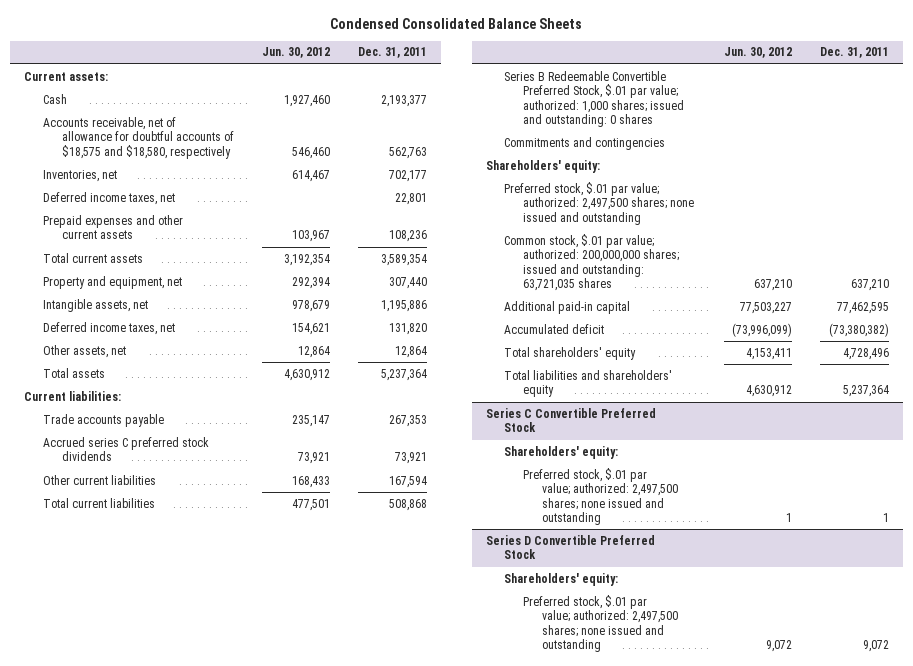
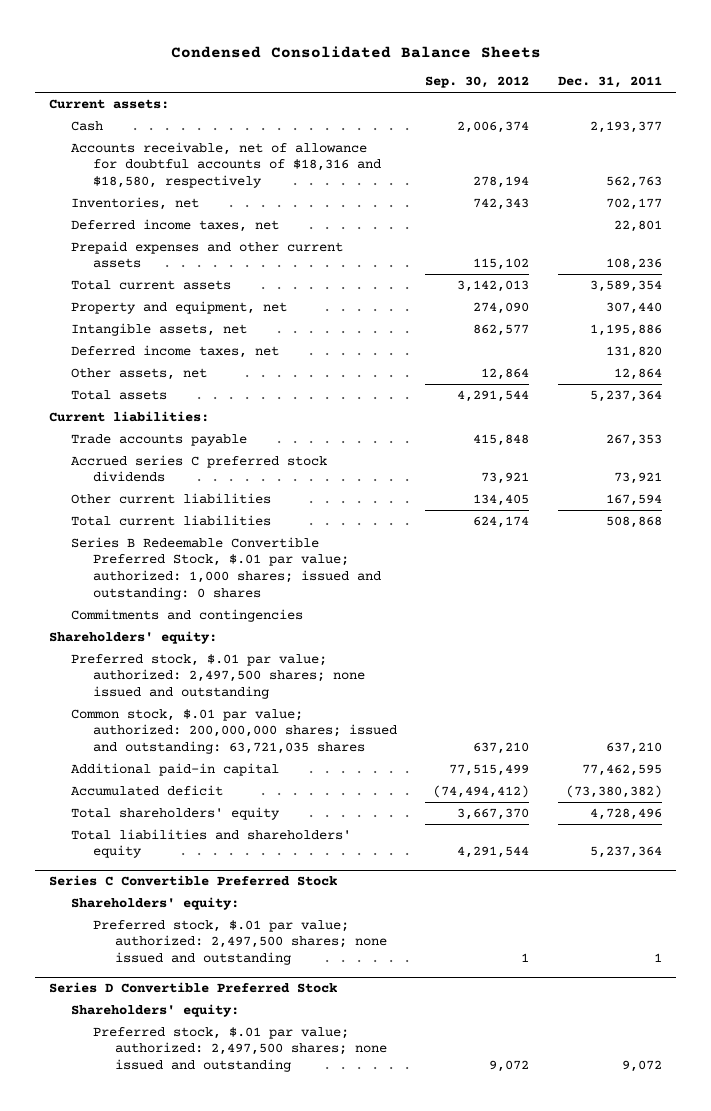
- | Jun. 30, 2012 | Dec. 31, 2011
+ | Sep. 30, 2012 | Dec. 31, 2011
- Accounts receivable, net of allowance for doubtful accounts of $18,575 and $18,580, respectively | 546,460 | 562,763
+ Accounts receivable, net of allowance for doubtful accounts of $18,316 and $18,580, respectively | 278,194 | 562,763

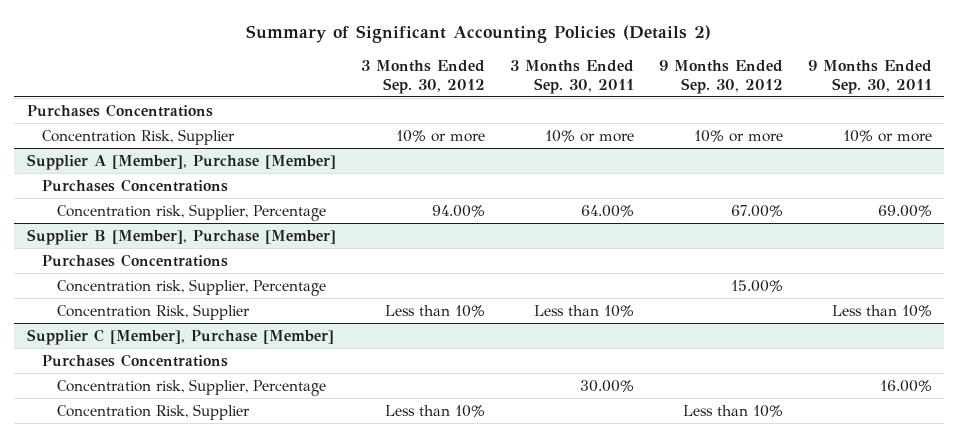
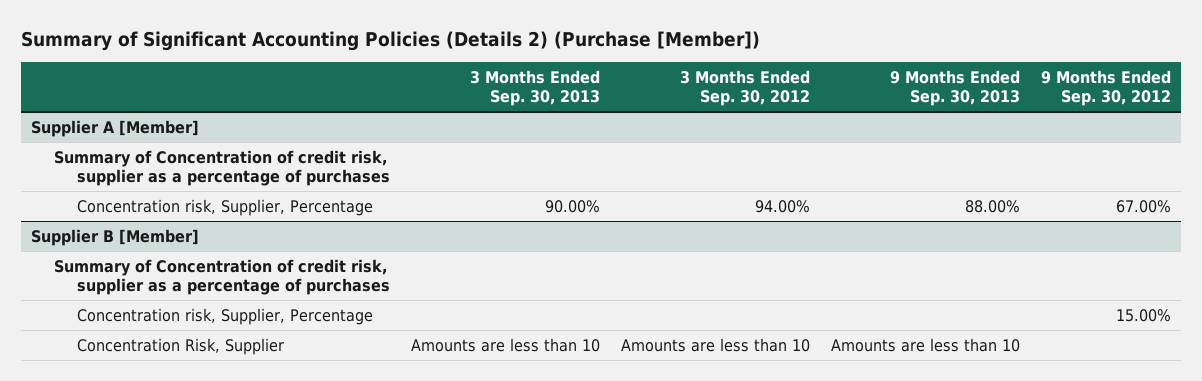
- Summary of Significant Accounting Policies (Details 2)
+ Summary of Significant Accounting Policies (Details 2) (Purchase [Member])
- | 3 Months Ended Sep. 30, 2012 | 3 Months Ended Sep. 30, 2011 | 9 Months Ended Sep. 30, 2012 | 9 Months Ended Sep. 30, 2011
+ | 3 Months Ended Sep. 30, 2013 | 3 Months Ended Sep. 30, 2012 | 9 Months Ended Sep. 30, 2013 | 9 Months Ended Sep. 30, 2012
- Purchases Concentrations
- Concentration Risk, Supplier | 10% or more | 10% or more | 10% or more | 10% or more
- Supplier A [Member], Purchase [Member]
- Purchases Concentrations
+ Supplier A [Member]
+ Summary of Concentration of credit risk, supplier as a percentage of purchases
- Supplier B [Member], Purchase [Member]
- Purchases Concentrations
+ Supplier B [Member]
+ Summary of Concentration of credit risk, supplier as a percentage of purchases
- Concentration Risk, Supplier | Less than 10% | Less than 10% | | Less than 10%
- Supplier C [Member], Purchase [Member]
- Purchases Concentrations
- Concentration risk, Supplier, Percentage | | 30.00% | | 16.00%
- Concentration Risk, Supplier | Less than 10% | | Less than 10% |
+ Concentration Risk, Supplier | Amounts are less than 10 | Amounts are less than 10 | Amounts are less than 10 |

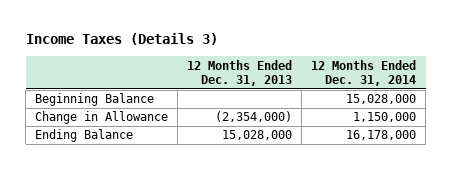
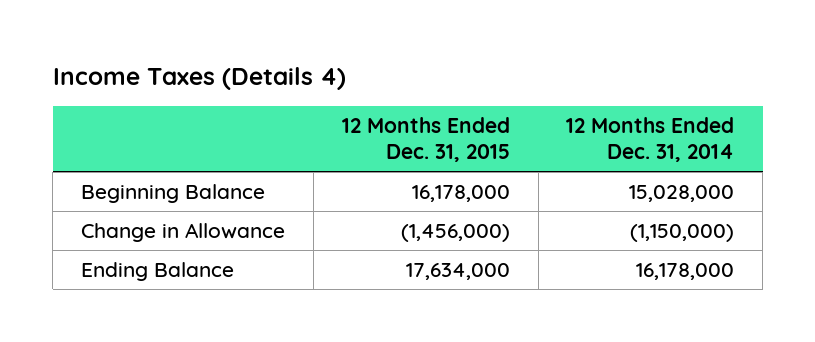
- Income Taxes (Details 3)
+ Income Taxes (Details 4)
- | 12 Months Ended Dec. 31, 2013 | 12 Months Ended Dec. 31, 2014
+ | 12 Months Ended Dec. 31, 2015 | 12 Months Ended Dec. 31, 2014
- Change in Allowance | (2,354,000) | 1,150,000
+ Change in Allowance | (1,456,000) | (1,150,000)

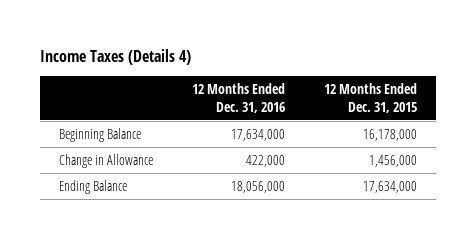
- | 12 Months Ended Dec. 31, 2015 | 12 Months Ended Dec. 31, 2014
+ | 12 Months Ended Dec. 31, 2016 | 12 Months Ended Dec. 31, 2015
- Change in Allowance | (1,456,000) | (1,150,000)
+ Change in Allowance | 422,000 | 1,456,000

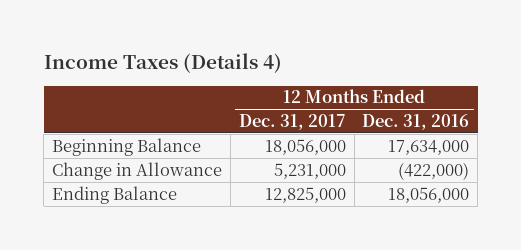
- | 12 Months Ended Dec. 31, 2016 | 12 Months Ended Dec. 31, 2015
+ | 12 Months Ended Dec. 31, 2017 | 12 Months Ended Dec. 31, 2016
- Change in Allowance | 422,000 | 1,456,000
+ Change in Allowance | 5,231,000 | (422,000)

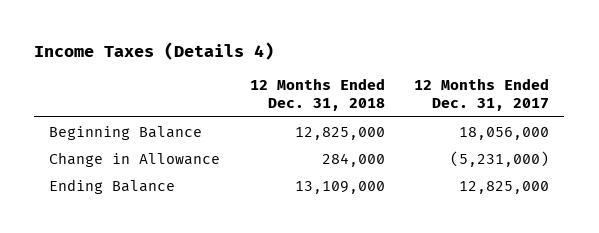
- | 12 Months Ended Dec. 31, 2017 | 12 Months Ended Dec. 31, 2016
+ | 12 Months Ended Dec. 31, 2018 | 12 Months Ended Dec. 31, 2017
- Change in Allowance | 5,231,000 | (422,000)
+ Change in Allowance | 284,000 | (5,231,000)

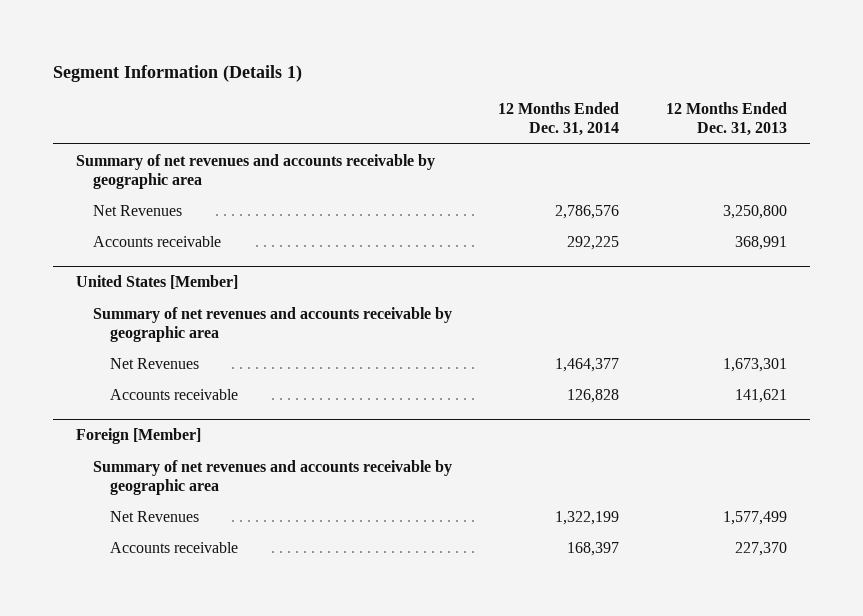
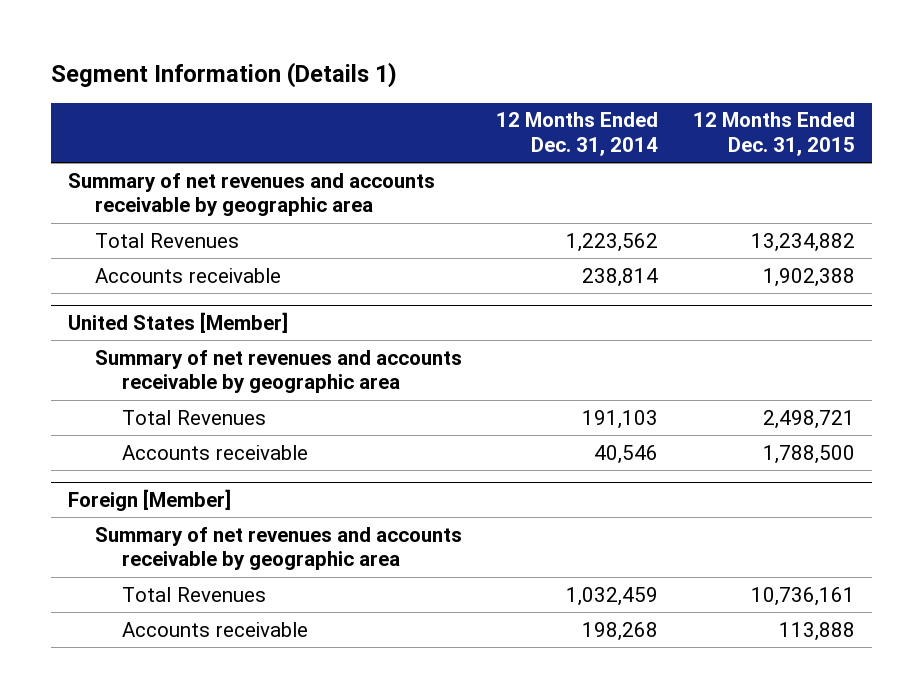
- | 12 Months Ended Dec. 31, 2014 | 12 Months Ended Dec. 31, 2013
+ | 12 Months Ended Dec. 31, 2014 | 12 Months Ended Dec. 31, 2015
- Net Revenues | 2,786,576 | 3,250,800
- Accounts receivable | 292,225 | 368,991
+ Total Revenues | 1,223,562 | 13,234,882
+ Accounts receivable | 238,814 | 1,902,388
@ United States [Member]
- Net Revenues | 1,464,377 | 1,673,301
- Accounts receivable | 126,828 | 141,621
+ Total Revenues | 191,103 | 2,498,721
+ Accounts receivable | 40,546 | 1,788,500
@ Foreign [Member]
- Net Revenues | 1,322,199 | 1,577,499
- Accounts receivable | 168,397 | 227,370
+ Total Revenues | 1,032,459 | 10,736,161
+ Accounts receivable | 198,268 | 113,888

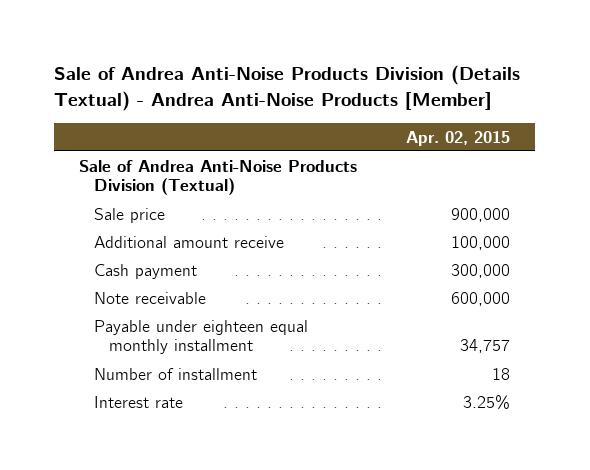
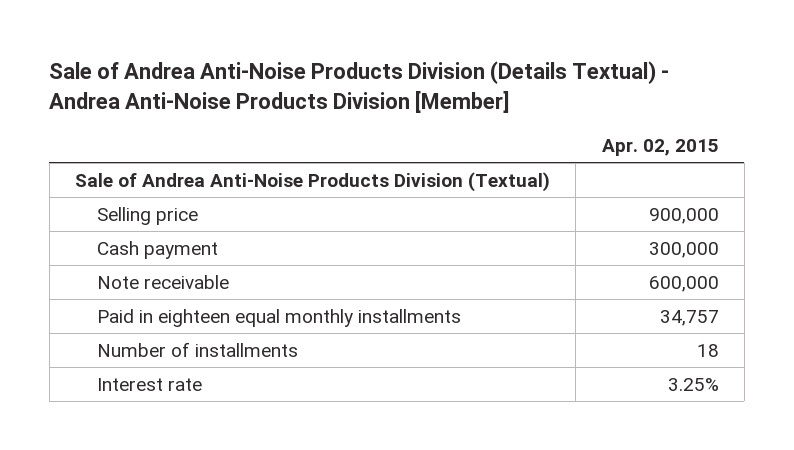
- Sale of Andrea Anti-Noise Products Division (Details Textual) - Andrea Anti-Noise Products [Member]
+ Sale of Andrea Anti-Noise Products Division (Details Textual) - Andrea Anti-Noise Products Division [Member]
- Sale price | 900,000
- Additional amount receive | 100,000
+ Selling price | 900,000
- Payable under eighteen equal monthly installment | 34,757
- Number of installment | 18
+ Paid in eighteen equal monthly installments | 34,757
+ Number of installments | 18

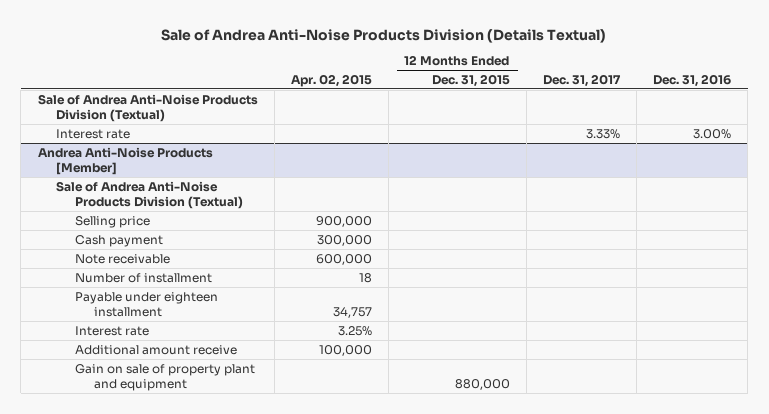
- Sale of Andrea Anti-Noise Products Division (Details Textual) - Andrea Anti-Noise Products Division [Member]
+ Sale of Andrea Anti-Noise Products Division (Details Textual)
- | Apr. 02, 2015
+ | Apr. 02, 2015 | 12 Months Ended Dec. 31, 2015 | Dec. 31, 2017 | Dec. 31, 2016
+ Interest rate | | | 3.33% | 3.00%
+ Andrea Anti-Noise Products [Member]
+ Sale of Andrea Anti-Noise Products Division (Textual)
- Paid in eighteen equal monthly installments | 34,757
- Number of installments | 18
+ Number of installment | 18 | | |
+ Payable under eighteen installment | 34,757 | | |
+ Additional amount receive | 100,000 | | |
+ Gain on sale of property plant and equipment | | 880,000 | |

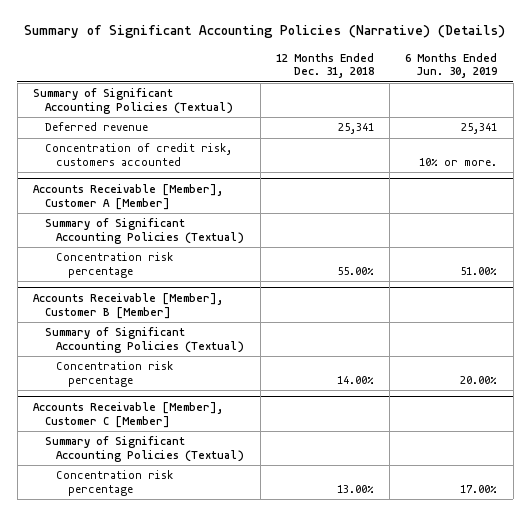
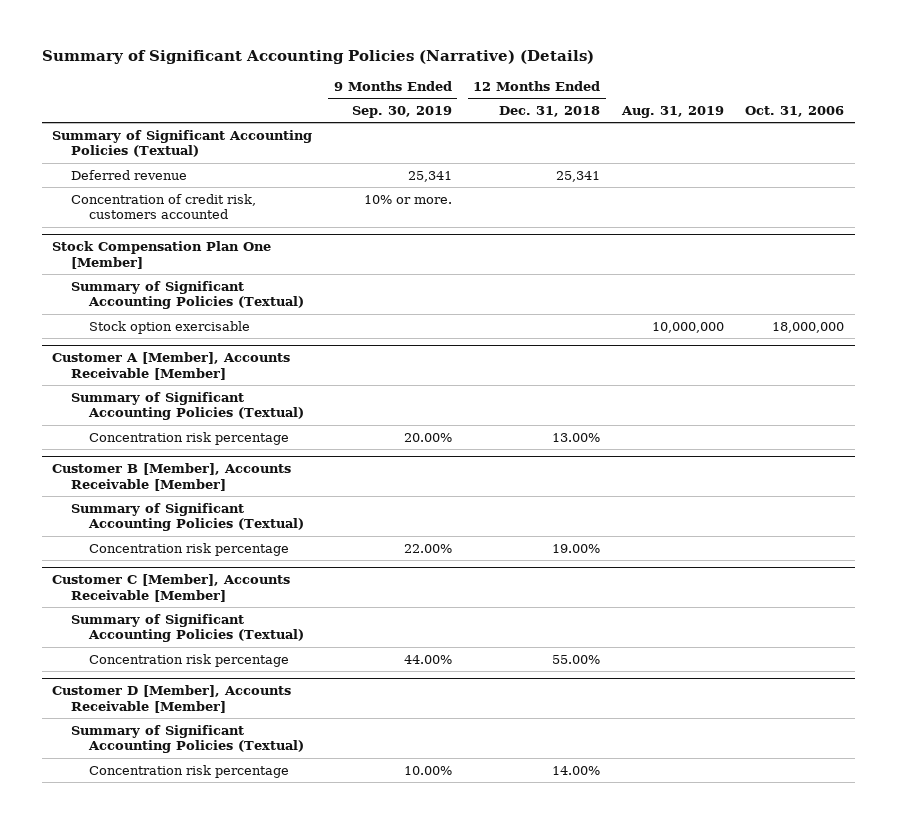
- | 12 Months Ended Dec. 31, 2018 | 6 Months Ended Jun. 30, 2019
+ | 9 Months Ended Sep. 30, 2019 | 12 Months Ended Dec. 31, 2018 | Aug. 31, 2019 | Oct. 31, 2006
- Accounts Receivable [Member], Customer A [Member]
+ Stock Compensation Plan One [Member]
+ Stock option exercisable | | | 10,000,000 | 18,000,000
+ Customer A [Member], Accounts Receivable [Member]
+ Summary of Significant Accounting Policies (Textual)
+ Concentration risk percentage | 20.00% | 13.00% | |
+ Customer B [Member], Accounts Receivable [Member]
+ Summary of Significant Accounting Policies (Textual)
+ Concentration risk percentage | 22.00% | 19.00% | |
+ Customer C [Member], Accounts Receivable [Member]
+ Summary of Significant Accounting Policies (Textual)
- Accounts Receivable [Member], Customer B [Member]
+ Customer D [Member], Accounts Receivable [Member]
- Accounts Receivable [Member], Customer C [Member]
- Summary of Significant Accounting Policies (Textual)
- Concentration risk percentage | 13.00% | 17.00%

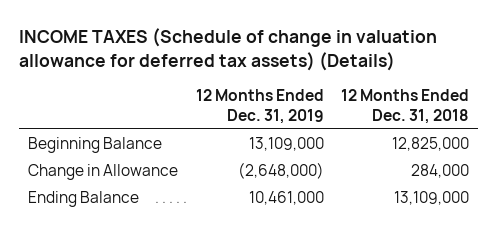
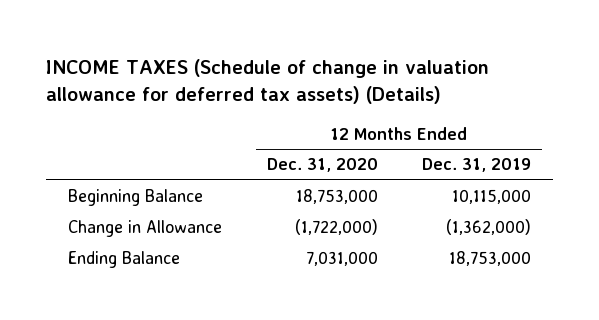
- | 12 Months Ended Dec. 31, 2019 | 12 Months Ended Dec. 31, 2018
+ | 12 Months Ended Dec. 31, 2020 | 12 Months Ended Dec. 31, 2019
- Beginning Balance | 13,109,000 | 12,825,000
- Change in Allowance | (2,648,000) | 284,000
- Ending Balance | 10,461,000 | 13,109,000
+ Beginning Balance | 18,753,000 | 10,115,000
+ Change in Allowance | (1,722,000) | (1,362,000)
+ Ending Balance | 7,031,000 | 18,753,000

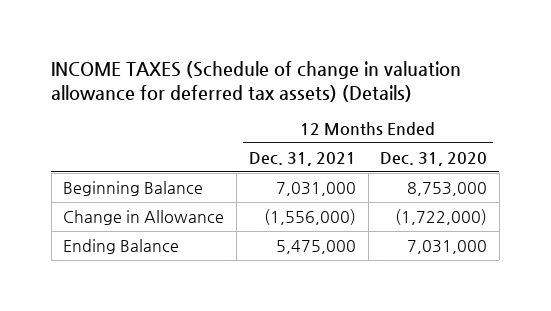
- | 12 Months Ended Dec. 31, 2020 | 12 Months Ended Dec. 31, 2019
+ | 12 Months Ended Dec. 31, 2021 | 12 Months Ended Dec. 31, 2020
- Beginning Balance | 18,753,000 | 10,115,000
+ Beginning Balance | 7,031,000 | 8,753,000

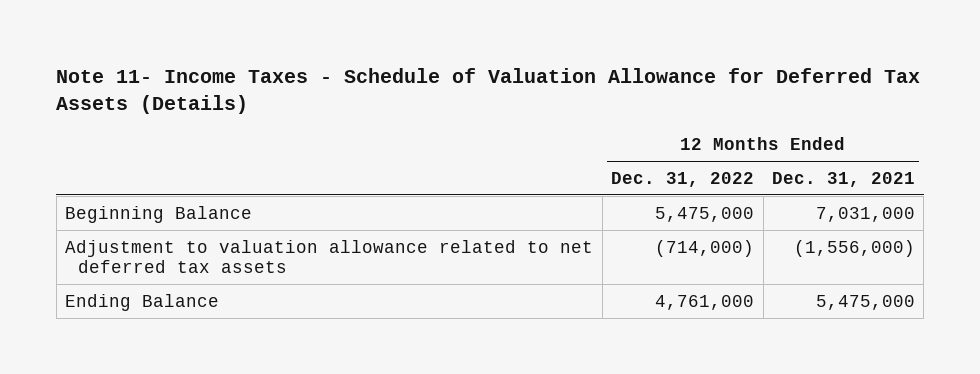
- INCOME TAXES (Schedule of change in valuation allowance for deferred tax assets) (Details)
+ Note 11- Income Taxes - Schedule of Valuation Allowance for Deferred Tax Assets (Details)
- | 12 Months Ended Dec. 31, 2021 | 12 Months Ended Dec. 31, 2020
+ | 12 Months Ended Dec. 31, 2022 | 12 Months Ended Dec. 31, 2021
- Change in Allowance | (1,556,000) | (1,722,000)
+ Adjustment to valuation allowance related to net deferred tax assets | (714,000) | (1,556,000)

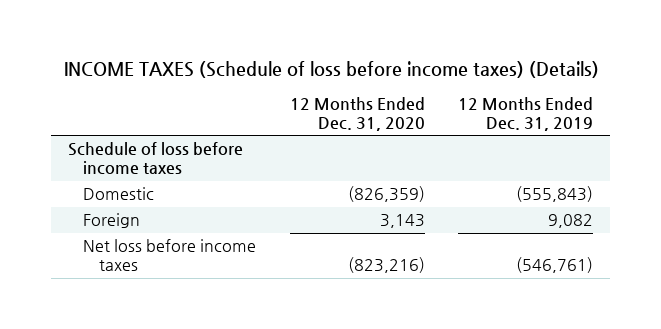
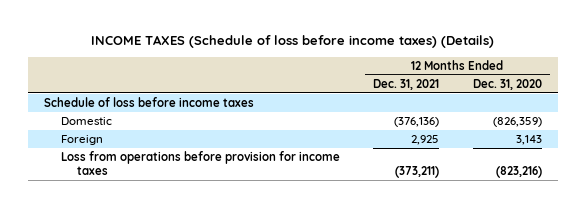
- | 12 Months Ended Dec. 31, 2020 | 12 Months Ended Dec. 31, 2019
+ | 12 Months Ended Dec. 31, 2021 | 12 Months Ended Dec. 31, 2020
- Net loss before income taxes | (823,216) | (546,761)
+ Loss from operations before provision for income taxes | (373,211) | (823,216)

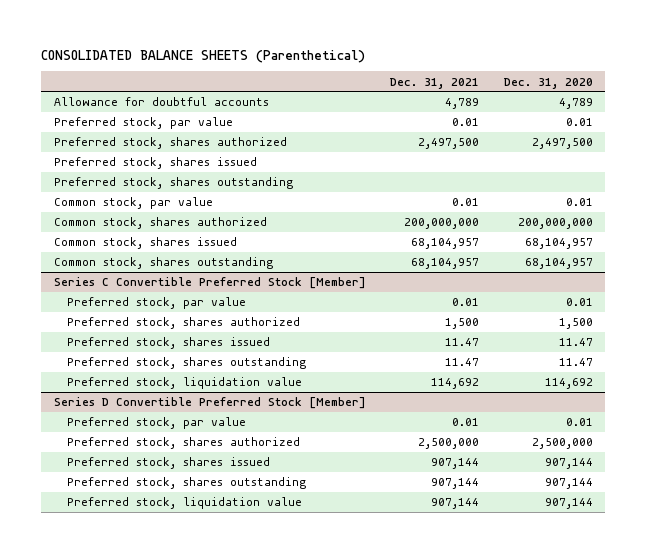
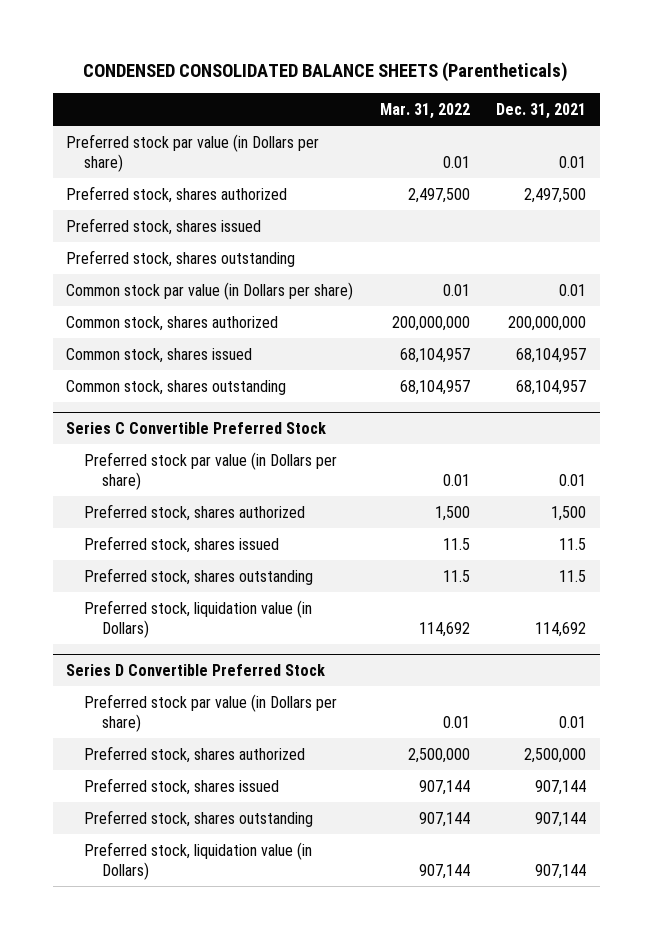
- CONSOLIDATED BALANCE SHEETS (Parenthetical)
+ CONDENSED CONSOLIDATED BALANCE SHEETS (Parentheticals)
- | Dec. 31, 2021 | Dec. 31, 2020
+ | Mar. 31, 2022 | Dec. 31, 2021
- Allowance for doubtful accounts | 4,789 | 4,789
- Preferred stock, par value | 0.01 | 0.01
+ Preferred stock par value (in Dollars per share) | 0.01 | 0.01
- Common stock, par value | 0.01 | 0.01
+ Common stock par value (in Dollars per share) | 0.01 | 0.01
- Series C Convertible Preferred Stock [Member]
- Preferred stock, par value | 0.01 | 0.01
+ Series C Convertible Preferred Stock
+ Preferred stock par value (in Dollars per share) | 0.01 | 0.01
- Preferred stock, shares issued | 11.47 | 11.47
- Preferred stock, shares outstanding | 11.47 | 11.47
- Preferred stock, liquidation value | 114,692 | 114,692
- Series D Convertible Preferred Stock [Member]
- Preferred stock, par value | 0.01 | 0.01
+ Preferred stock, shares issued | 11.5 | 11.5
+ Preferred stock, shares outstanding | 11.5 | 11.5
+ Preferred stock, liquidation value (in Dollars) | 114,692 | 114,692
+ Series D Convertible Preferred Stock
+ Preferred stock par value (in Dollars per share) | 0.01 | 0.01
- Preferred stock, liquidation value | 907,144 | 907,144
+ Preferred stock, liquidation value (in Dollars) | 907,144 | 907,144

